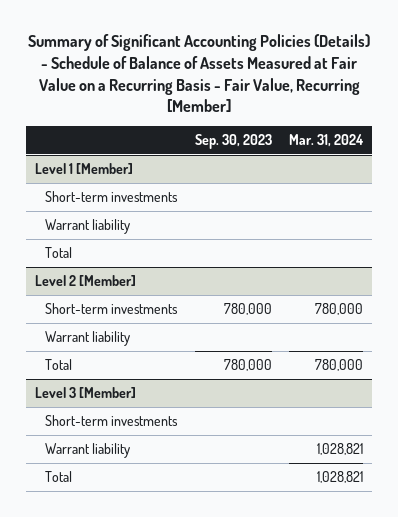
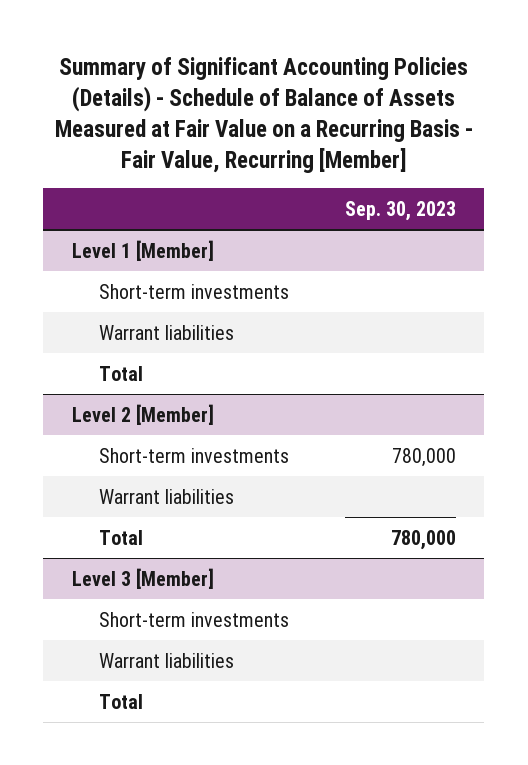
- | Sep. 30, 2023 | Mar. 31, 2024
+ | Sep. 30, 2023
@ Level 1 [Member]
- Warrant liability
+ Warrant liabilities
@ Level 2 [Member]
- Warrant liability
+ Warrant liabilities
@ Level 3 [Member]
- Warrant liability | | 1,028,821
+ Warrant liabilities

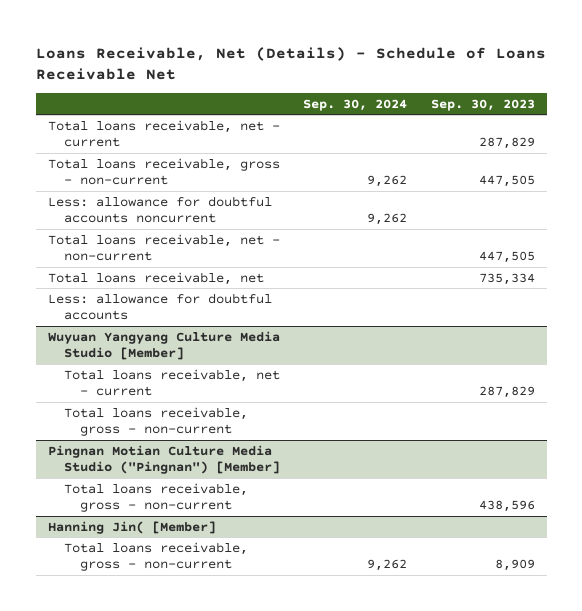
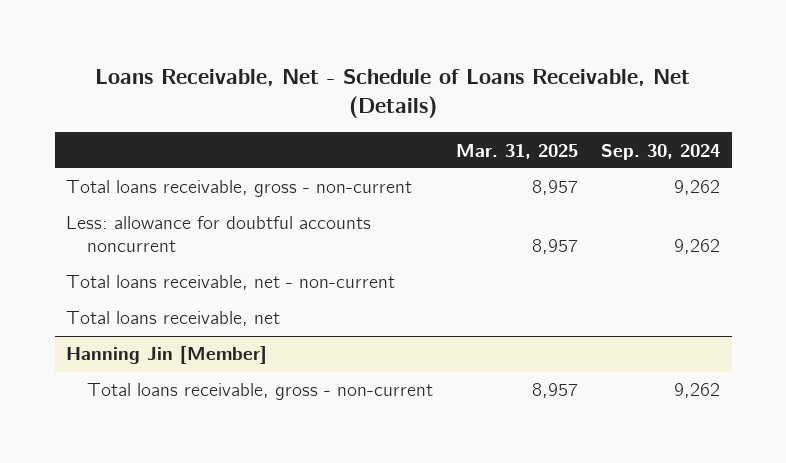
- Loans Receivable, Net (Details) - Schedule of Loans Receivable Net
+ Loans Receivable, Net - Schedule of Loans Receivable, Net (Details)
- | Sep. 30, 2024 | Sep. 30, 2023
+ | Mar. 31, 2025 | Sep. 30, 2024
- Total loans receivable, net - current | | 287,829
- Less: allowance for doubtful accounts
- Wuyuan Yangyang Culture Media Studio [Member]
- Total loans receivable, net - current | | 287,829
- Total loans receivable, gross - non-current
- Pingnan Motian Culture Media Studio ("Pingnan") [Member]
- Total loans receivable, gross - non-current | | 438,596
- Hanning Jin( [Member]
+ Hanning Jin [Member]

